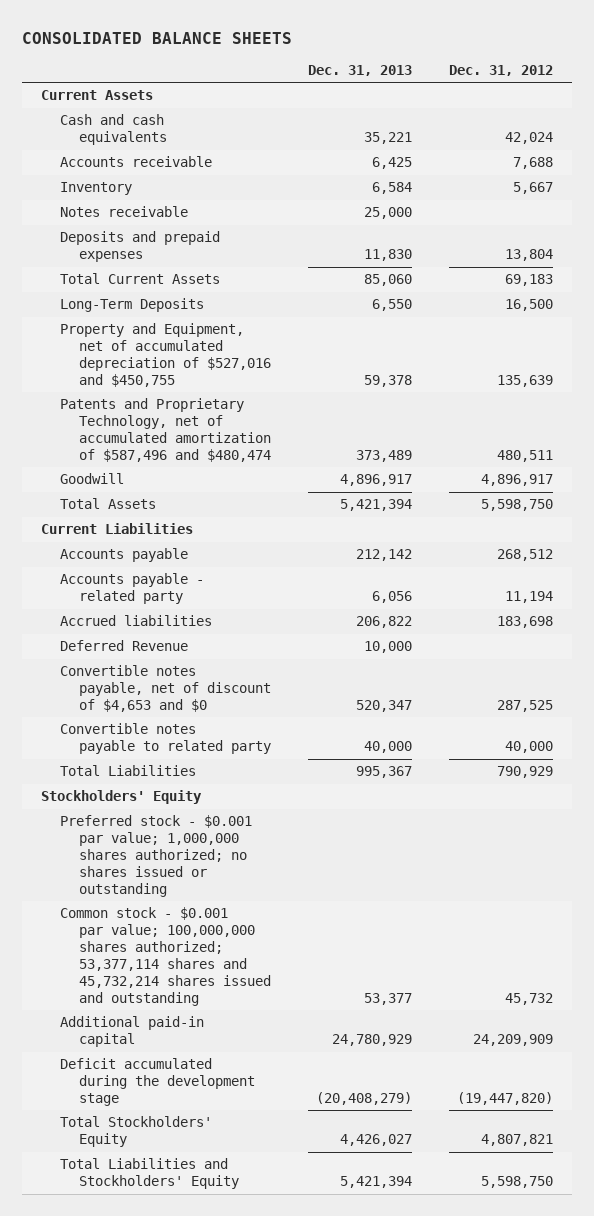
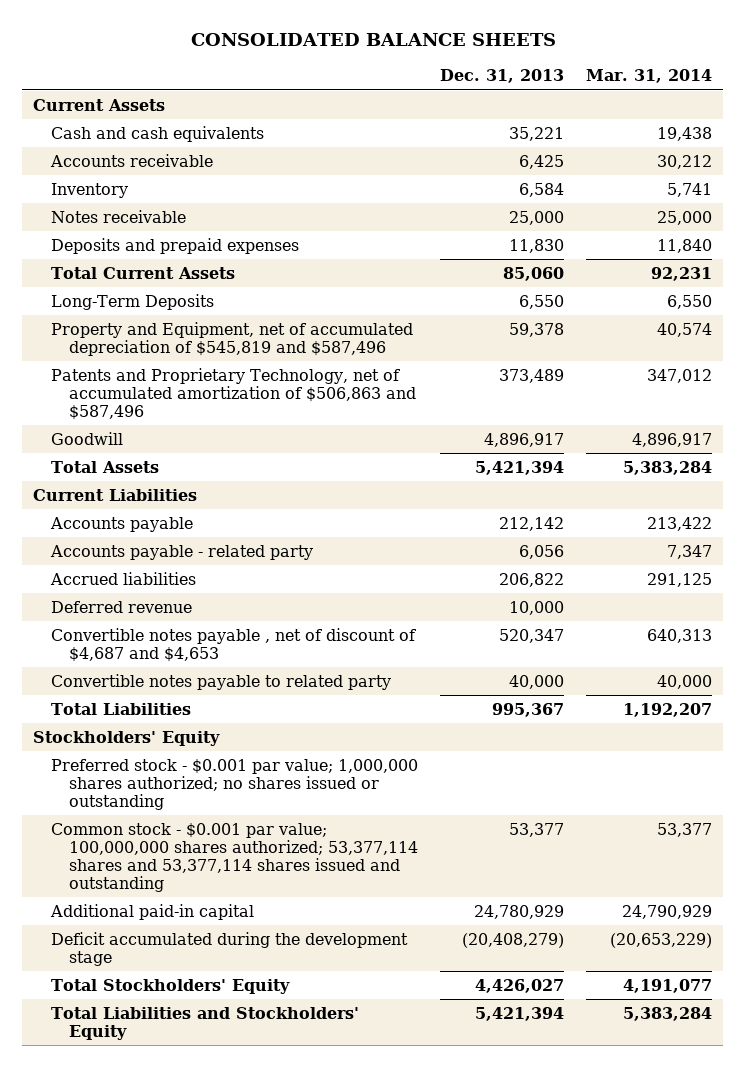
- | Dec. 31, 2013 | Dec. 31, 2012
+ | Dec. 31, 2013 | Mar. 31, 2014
- Property and Equipment, net of accumulated depreciation of $527,016 and $450,755 | 59,378 | 135,639
- Patents and Proprietary Technology, net of accumulated amortization of $587,496 and $480,474 | 373,489 | 480,511
+ Property and Equipment, net of accumulated depreciation of $545,819 and $587,496 | 59,378 | 40,574
+ Patents and Proprietary Technology, net of accumulated amortization of $506,863 and $587,496 | 373,489 | 347,012
- Deferred Revenue | 10,000 |
- Convertible notes payable, net of discount of $4,653 and $0 | 520,347 | 287,525
+ Deferred revenue | 10,000 |
+ Convertible notes payable , net of discount of $4,687 and $4,653 | 520,347 | 640,313
- Common stock - $0.001 par value; 100,000,000 shares authorized; 53,377,114 shares and 45,732,214 shares issued and outstanding | 53,377 | 45,732
+ Common stock - $0.001 par value; 100,000,000 shares authorized; 53,377,114 shares and 53,377,114 shares issued and outstanding | 53,377 | 53,377

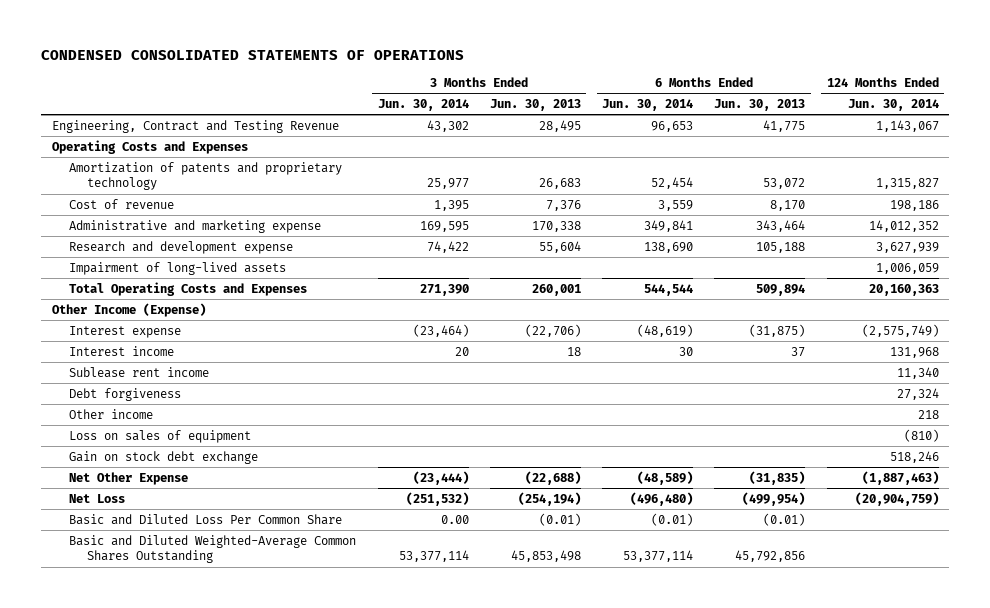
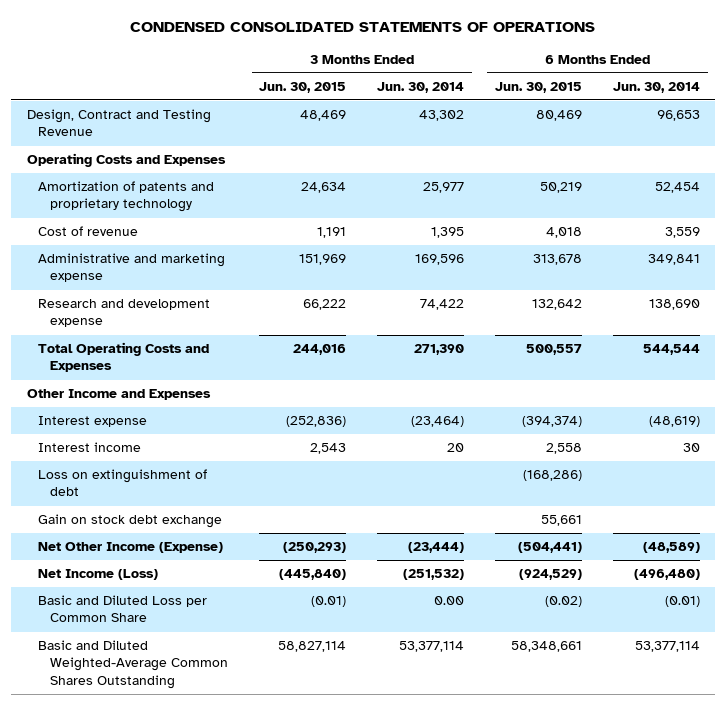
- | 3 Months Ended Jun. 30, 2014 | 3 Months Ended Jun. 30, 2013 | 6 Months Ended Jun. 30, 2014 | 6 Months Ended Jun. 30, 2013 | 124 Months Ended Jun. 30, 2014
+ | 3 Months Ended Jun. 30, 2015 | 3 Months Ended Jun. 30, 2014 | 6 Months Ended Jun. 30, 2015 | 6 Months Ended Jun. 30, 2014
- Engineering, Contract and Testing Revenue | 43,302 | 28,495 | 96,653 | 41,775 | 1,143,067
+ Design, Contract and Testing Revenue | 48,469 | 43,302 | 80,469 | 96,653
- Administrative and marketing expense | 169,595 | 170,338 | 349,841 | 343,464 | 14,012,352
+ Administrative and marketing expense | 151,969 | 169,596 | 313,678 | 349,841
- Impairment of long-lived assets | | | | | 1,006,059
- Other Income (Expense)
+ Other Income and Expenses
- Sublease rent income | | | | | 11,340
- Debt forgiveness | | | | | 27,324
- Other income | | | | | 218
- Loss on sales of equipment | | | | | (810)
+ Loss on extinguishment of debt | | | (168,286) |
- Net Other Expense | (23,444) | (22,688) | (48,589) | (31,835) | (1,887,463)
- Net Loss | (251,532) | (254,194) | (496,480) | (499,954) | (20,904,759)
- Basic and Diluted Loss Per Common Share | 0.00 | (0.01) | (0.01) | (0.01) |
+ Net Other Income (Expense) | (250,293) | (23,444) | (504,441) | (48,589)
+ Net Income (Loss) | (445,840) | (251,532) | (924,529) | (496,480)
+ Basic and Diluted Loss per Common Share | (0.01) | 0.00 | (0.02) | (0.01)

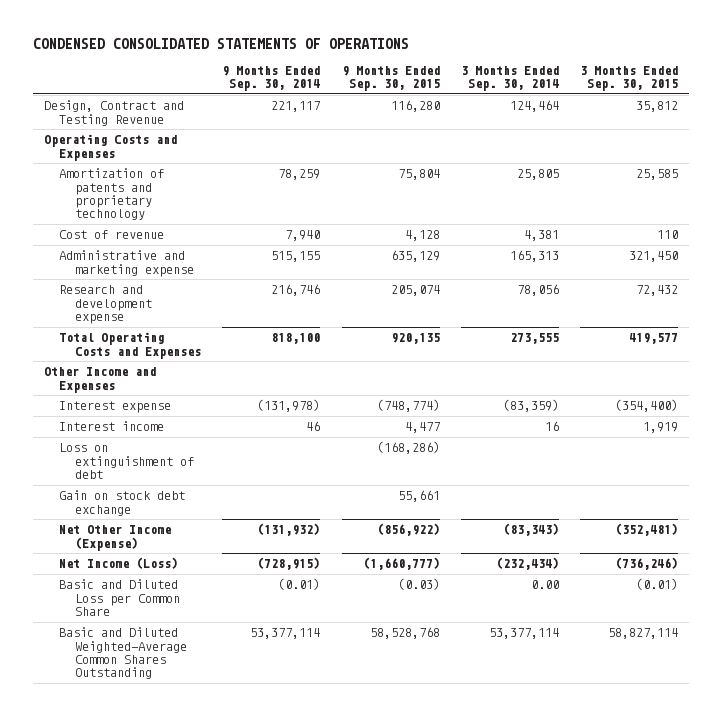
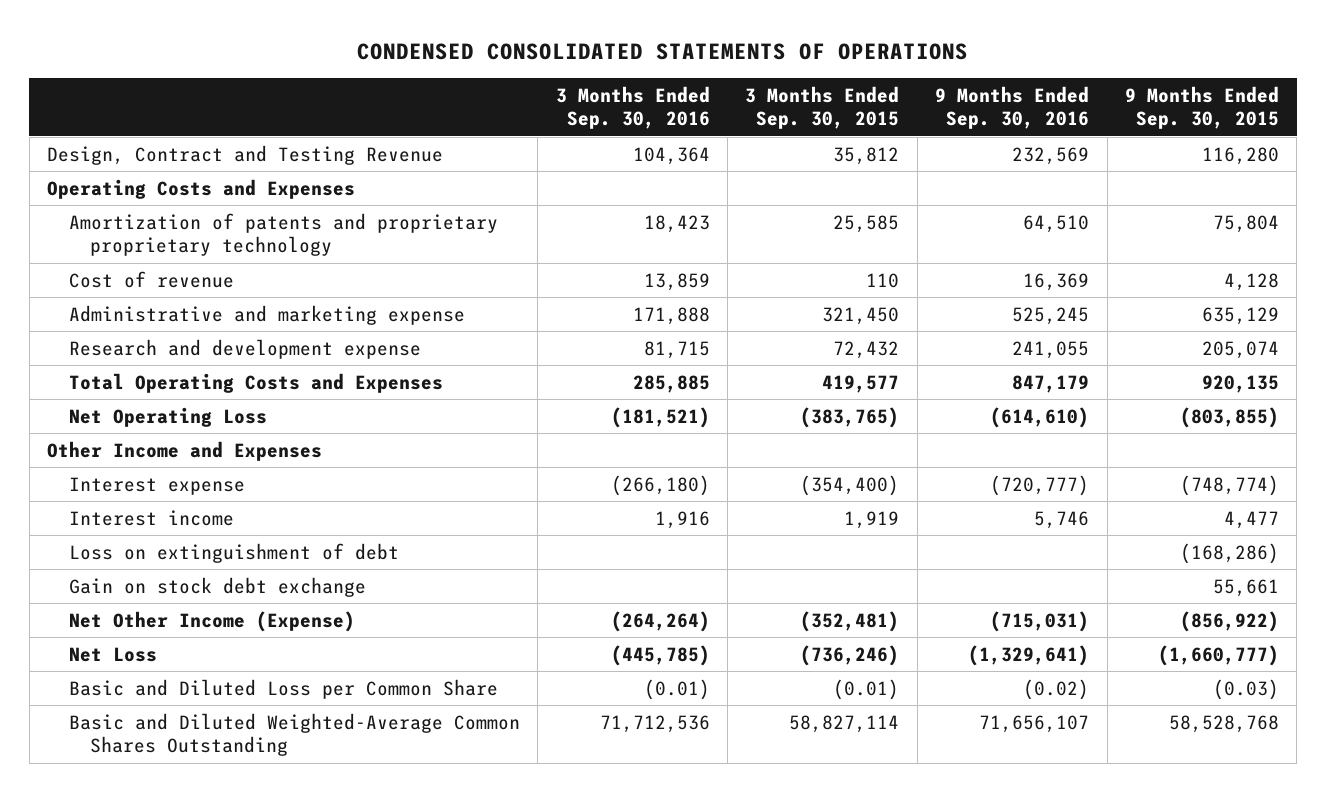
- | 9 Months Ended Sep. 30, 2014 | 9 Months Ended Sep. 30, 2015 | 3 Months Ended Sep. 30, 2014 | 3 Months Ended Sep. 30, 2015
+ | 3 Months Ended Sep. 30, 2016 | 3 Months Ended Sep. 30, 2015 | 9 Months Ended Sep. 30, 2016 | 9 Months Ended Sep. 30, 2015
- Amortization of patents and proprietary technology | 78,259 | 75,804 | 25,805 | 25,585
+ Amortization of patents and proprietary proprietary technology | 18,423 | 25,585 | 64,510 | 75,804
+ Net Operating Loss | (181,521) | (383,765) | (614,610) | (803,855)
- Net Income (Loss) | (728,915) | (1,660,777) | (232,434) | (736,246)
+ Net Loss | (445,785) | (736,246) | (1,329,641) | (1,660,777)

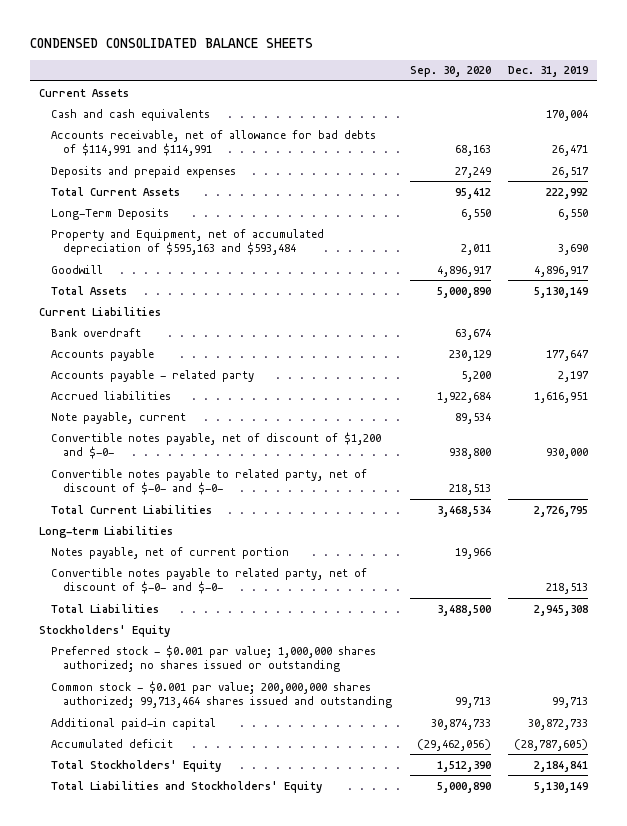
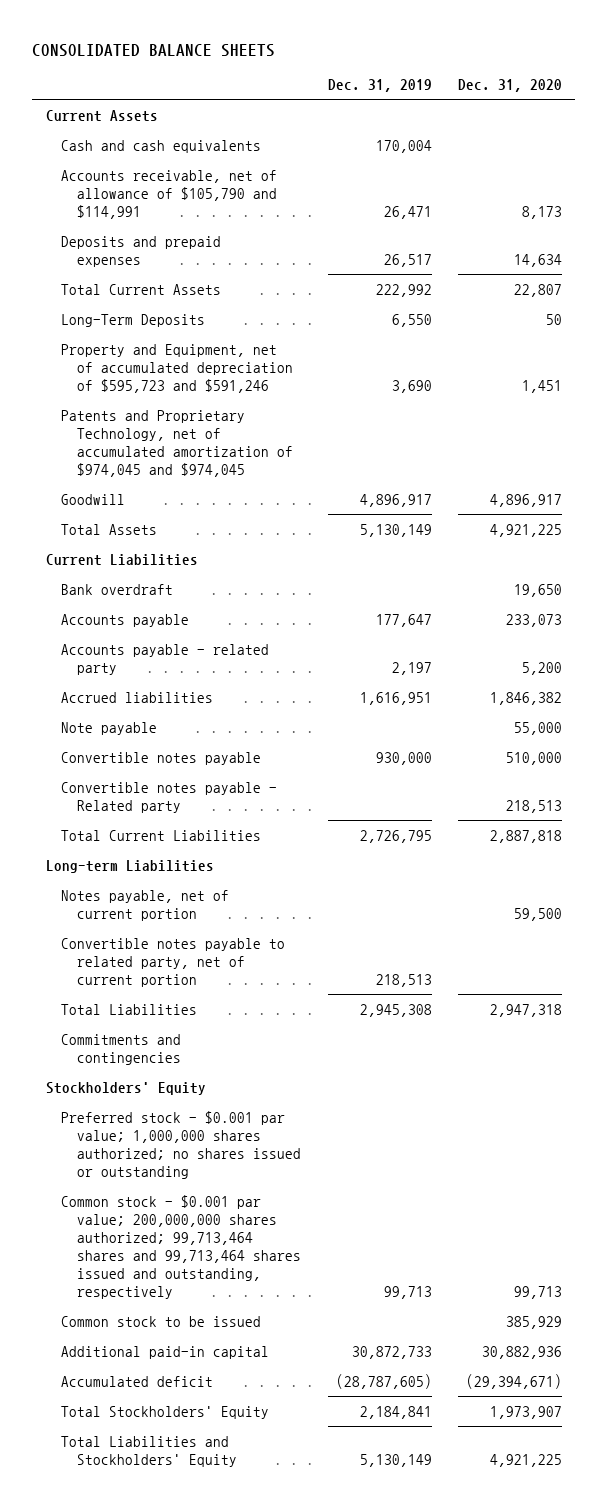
- CONDENSED CONSOLIDATED BALANCE SHEETS
+ CONSOLIDATED BALANCE SHEETS
- | Sep. 30, 2020 | Dec. 31, 2019
+ | Dec. 31, 2019 | Dec. 31, 2020
- Accounts receivable, net of allowance for bad debts of $114,991 and $114,991 | 68,163 | 26,471
+ Accounts receivable, net of allowance of $105,790 and $114,991 | 26,471 | 8,173
- Property and Equipment, net of accumulated depreciation of $595,163 and $593,484 | 2,011 | 3,690
+ Property and Equipment, net of accumulated depreciation of $595,723 and $591,246 | 3,690 | 1,451
+ Patents and Proprietary Technology, net of accumulated amortization of $974,045 and $974,045
- Note payable, current | 89,534 |
- Convertible notes payable, net of discount of $1,200 and $-0- | 938,800 | 930,000
- Convertible notes payable to related party, net of discount of $-0- and $-0- | 218,513 |
+ Note payable | | 55,000
+ Convertible notes payable | 930,000 | 510,000
+ Convertible notes payable - Related party | | 218,513
- Convertible notes payable to related party, net of discount of $-0- and $-0- | | 218,513
+ Convertible notes payable to related party, net of current portion | 218,513 |
+ Commitments and contingencies
- Common stock - $0.001 par value; 200,000,000 shares authorized; 99,713,464 shares issued and outstanding | 99,713 | 99,713
+ Common stock - $0.001 par value; 200,000,000 shares authorized; 99,713,464 shares and 99,713,464 shares issued and outstanding, respectively | 99,713 | 99,713
+ Common stock to be issued | | 385,929

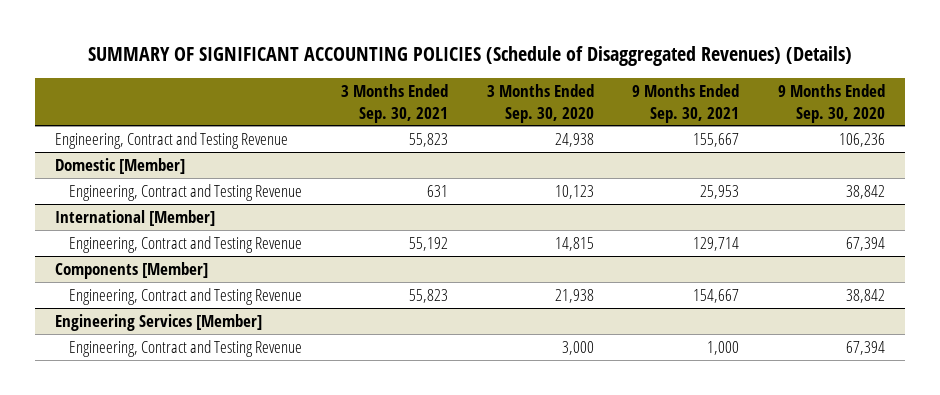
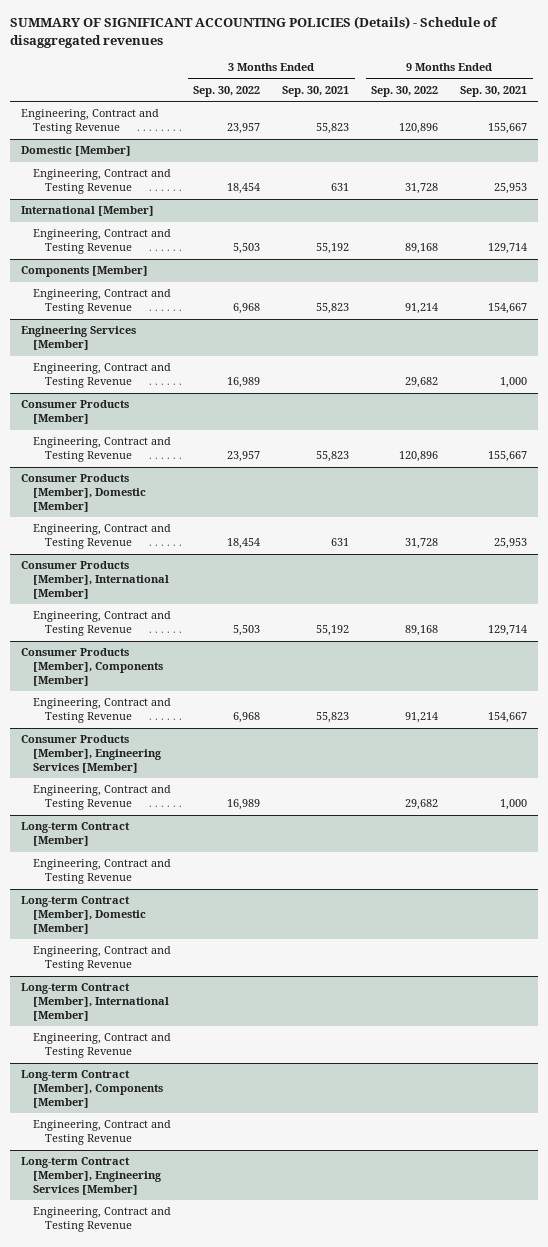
- SUMMARY OF SIGNIFICANT ACCOUNTING POLICIES (Schedule of Disaggregated Revenues) (Details)
+ SUMMARY OF SIGNIFICANT ACCOUNTING POLICIES (Details) - Schedule of disaggregated revenues
- | 3 Months Ended Sep. 30, 2021 | 3 Months Ended Sep. 30, 2020 | 9 Months Ended Sep. 30, 2021 | 9 Months Ended Sep. 30, 2020
+ | 3 Months Ended Sep. 30, 2022 | 3 Months Ended Sep. 30, 2021 | 9 Months Ended Sep. 30, 2022 | 9 Months Ended Sep. 30, 2021
+ Consumer Products [Member]
+ Engineering, Contract and Testing Revenue | 23,957 | 55,823 | 120,896 | 155,667
+ Consumer Products [Member], Domestic [Member]
+ Engineering, Contract and Testing Revenue | 18,454 | 631 | 31,728 | 25,953
+ Consumer Products [Member], International [Member]
+ Engineering, Contract and Testing Revenue | 5,503 | 55,192 | 89,168 | 129,714
+ Consumer Products [Member], Components [Member]
+ Engineering, Contract and Testing Revenue | 6,968 | 55,823 | 91,214 | 154,667
+ Consumer Products [Member], Engineering Services [Member]
+ Engineering, Contract and Testing Revenue | 16,989 | | 29,682 | 1,000
+ Long-term Contract [Member]
+ Engineering, Contract and Testing Revenue
+ Long-term Contract [Member], Domestic [Member]
+ Engineering, Contract and Testing Revenue
+ Long-term Contract [Member], International [Member]
+ Engineering, Contract and Testing Revenue
+ Long-term Contract [Member], Components [Member]
+ Engineering, Contract and Testing Revenue
+ Long-term Contract [Member], Engineering Services [Member]
+ Engineering, Contract and Testing Revenue

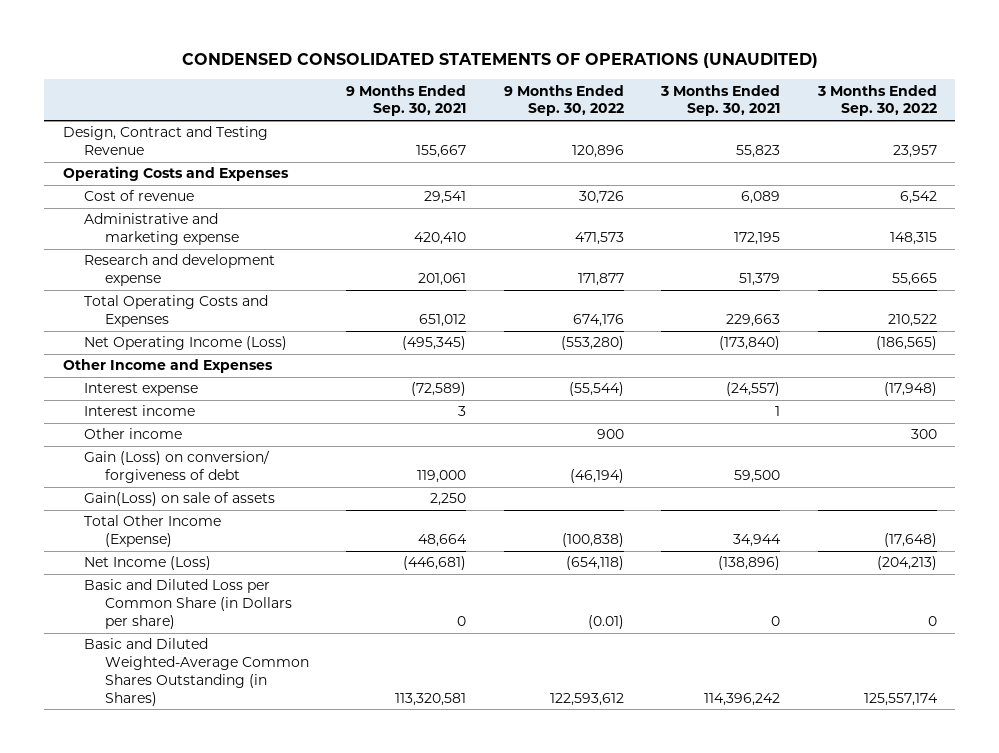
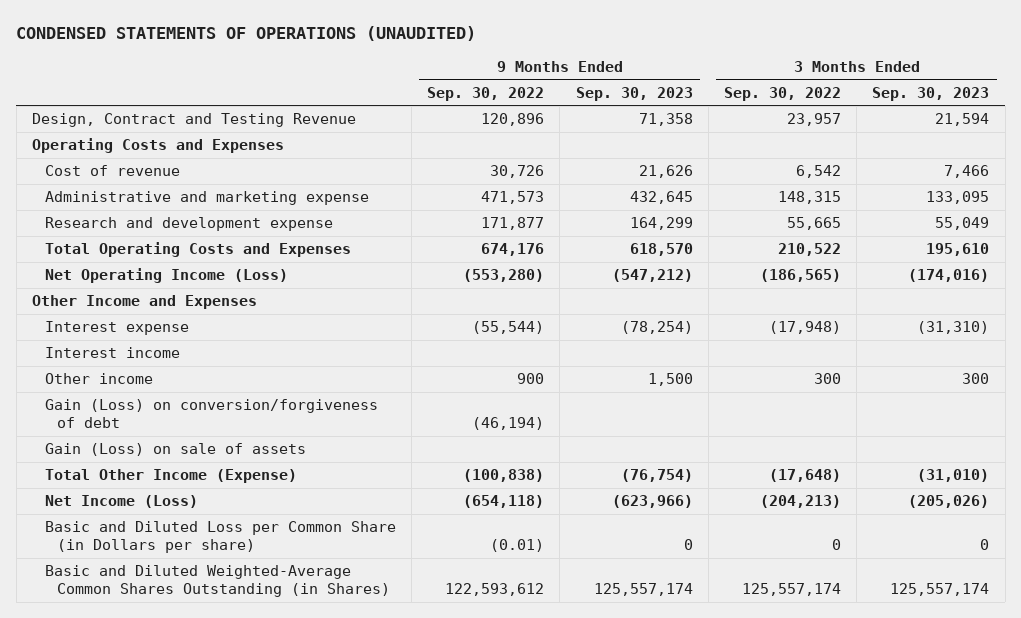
- CONDENSED CONSOLIDATED STATEMENTS OF OPERATIONS (UNAUDITED)
+ CONDENSED STATEMENTS OF OPERATIONS (UNAUDITED)
- | 9 Months Ended Sep. 30, 2021 | 9 Months Ended Sep. 30, 2022 | 3 Months Ended Sep. 30, 2021 | 3 Months Ended Sep. 30, 2022
+ | 9 Months Ended Sep. 30, 2022 | 9 Months Ended Sep. 30, 2023 | 3 Months Ended Sep. 30, 2022 | 3 Months Ended Sep. 30, 2023
- Gain (Loss) on conversion/ forgiveness of debt | 119,000 | (46,194) | 59,500 |
- Gain(Loss) on sale of assets | 2,250 | | |
+ Gain (Loss) on conversion/forgiveness of debt | (46,194) | | |
+ Gain (Loss) on sale of assets

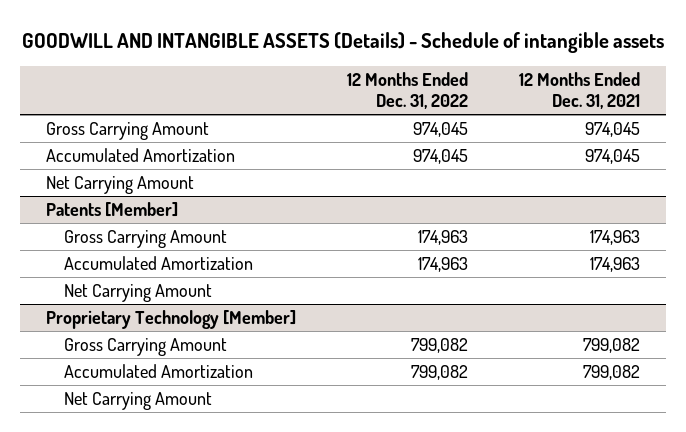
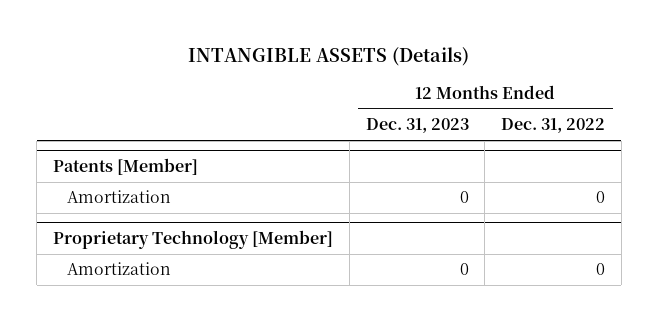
- GOODWILL AND INTANGIBLE ASSETS (Details) - Schedule of intangible assets
+ INTANGIBLE ASSETS (Details)
- | 12 Months Ended Dec. 31, 2022 | 12 Months Ended Dec. 31, 2021
+ | 12 Months Ended Dec. 31, 2023 | 12 Months Ended Dec. 31, 2022
- Gross Carrying Amount | 974,045 | 974,045
- Accumulated Amortization | 974,045 | 974,045
- Net Carrying Amount
@ Patents [Member]
- Gross Carrying Amount | 174,963 | 174,963
- Accumulated Amortization | 174,963 | 174,963
- Net Carrying Amount
+ Amortization | 0 | 0
@ Proprietary Technology [Member]
- Gross Carrying Amount | 799,082 | 799,082
- Accumulated Amortization | 799,082 | 799,082
- Net Carrying Amount
+ Amortization | 0 | 0

